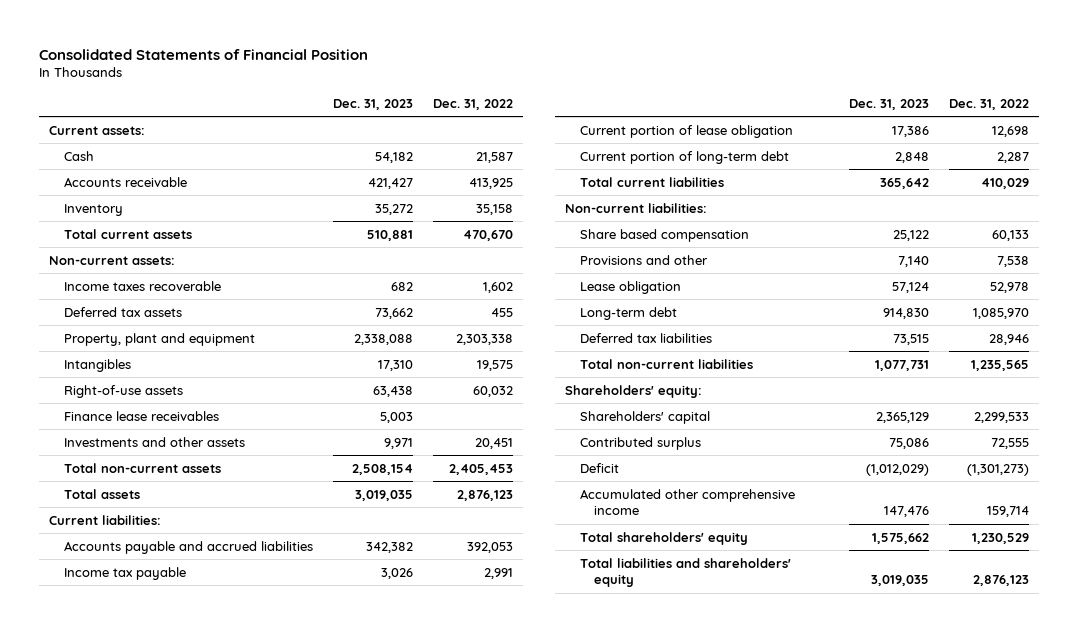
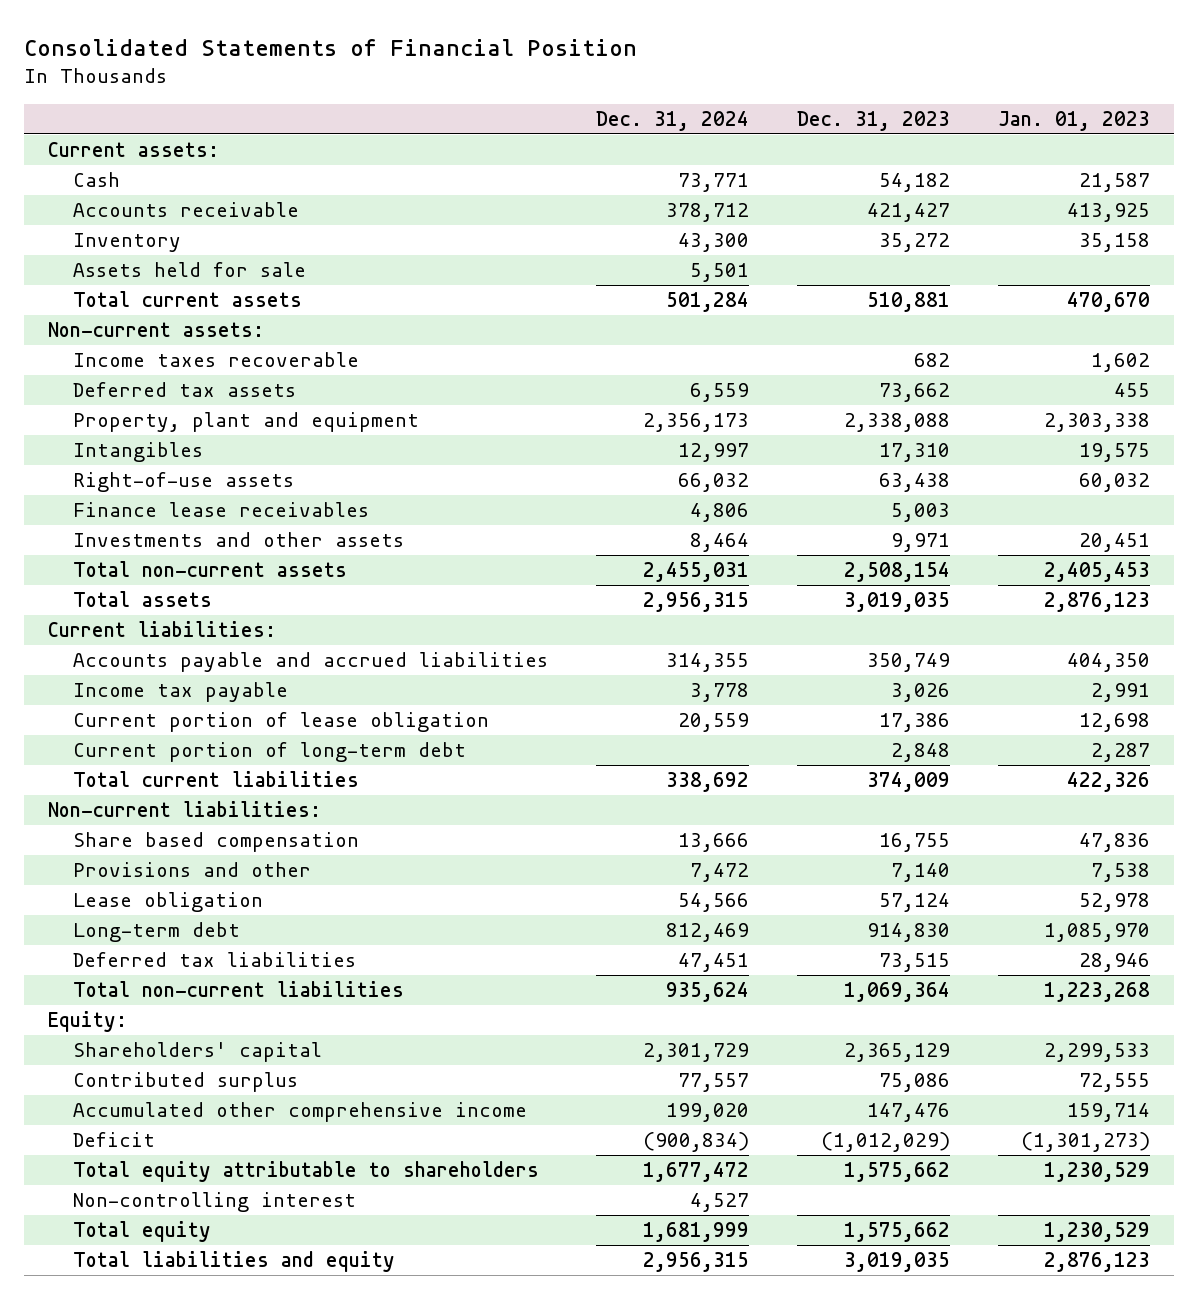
- | Dec. 31, 2023 | Dec. 31, 2022
+ | Dec. 31, 2024 | Dec. 31, 2023 | Jan. 01, 2023
+ Assets held for sale | 5,501 | |
- Accounts payable and accrued liabilities | 342,382 | 392,053
+ Accounts payable and accrued liabilities | 314,355 | 350,749 | 404,350
- Total current liabilities | 365,642 | 410,029
+ Total current liabilities | 338,692 | 374,009 | 422,326
- Share based compensation | 25,122 | 60,133
+ Share based compensation | 13,666 | 16,755 | 47,836
- Total non-current liabilities | 1,077,731 | 1,235,565
- Shareholders' equity:
+ Total non-current liabilities | 935,624 | 1,069,364 | 1,223,268
+ Equity:
- Total shareholders' equity | 1,575,662 | 1,230,529
- Total liabilities and shareholders' equity | 3,019,035 | 2,876,123
moved down: Deficit | (900,834) | (1,012,029) | (1,301,273)
+ Total equity attributable to shareholders | 1,677,472 | 1,575,662 | 1,230,529
+ Non-controlling interest | 4,527 | |
+ Total equity | 1,681,999 | 1,575,662 | 1,230,529
+ Total liabilities and equity | 2,956,315 | 3,019,035 | 2,876,123

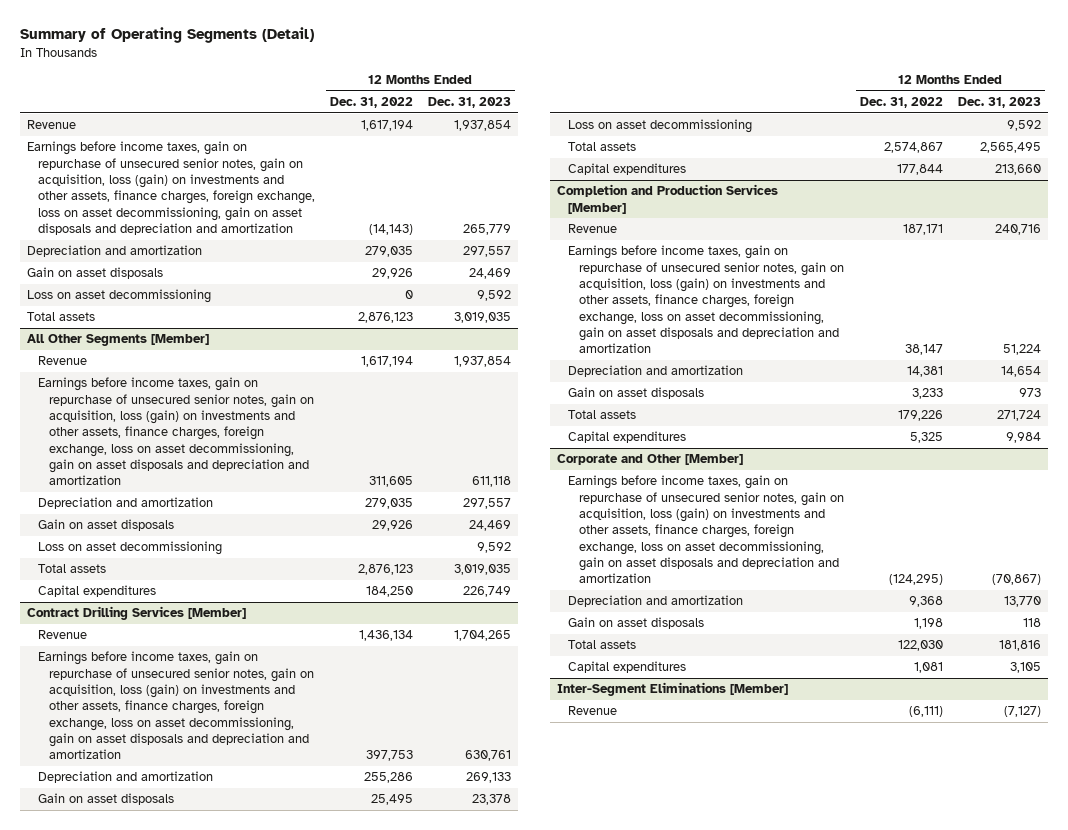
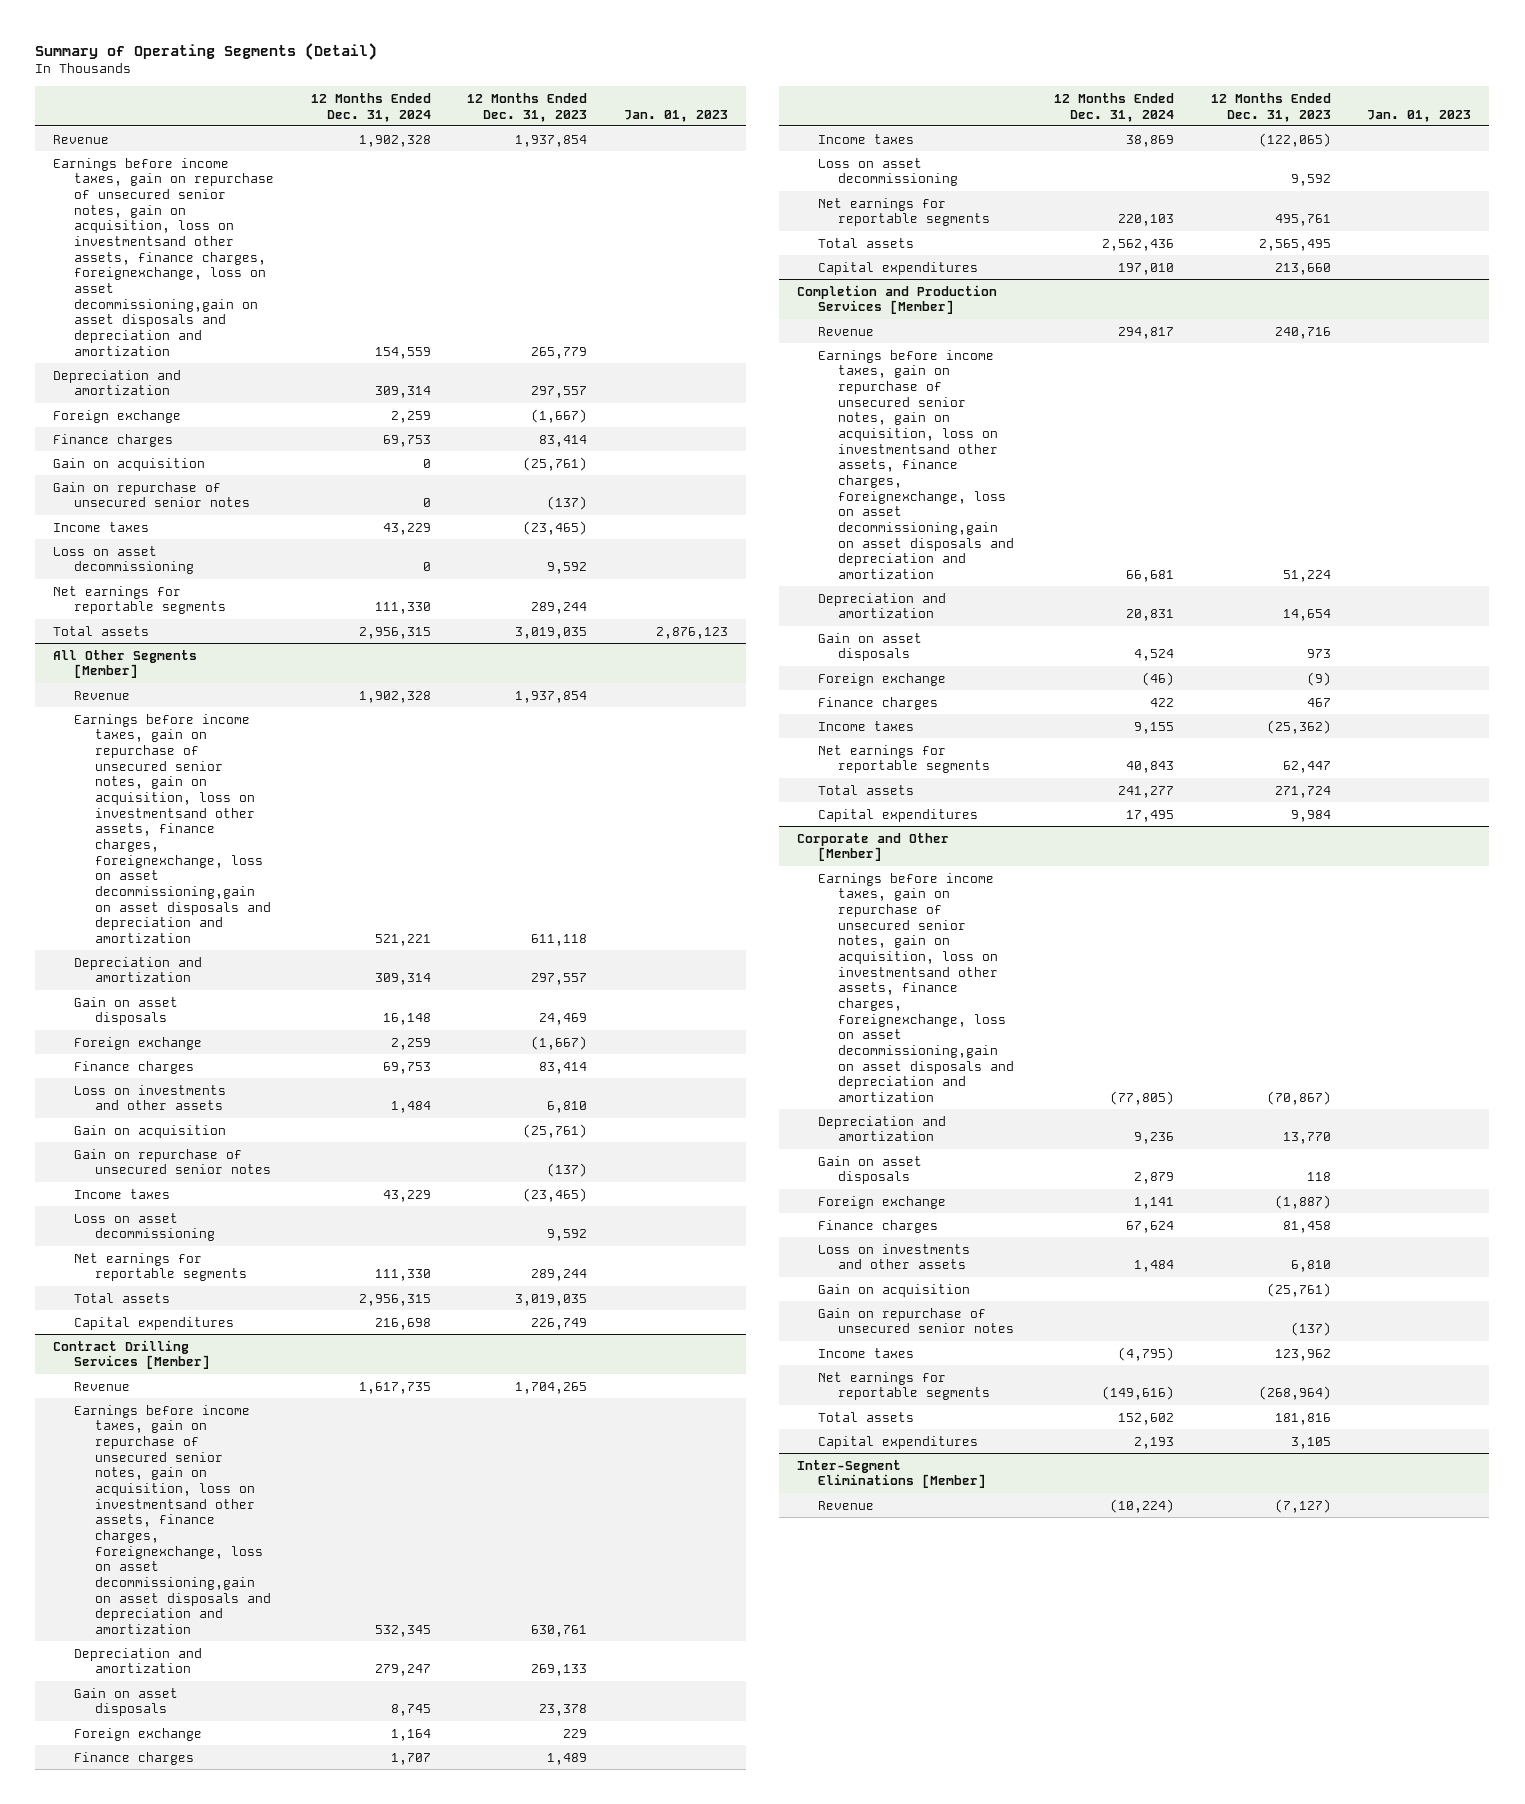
- | 12 Months Ended Dec. 31, 2022 | 12 Months Ended Dec. 31, 2023
+ | 12 Months Ended Dec. 31, 2024 | 12 Months Ended Dec. 31, 2023 | Jan. 01, 2023
- Earnings before income taxes, gain on repurchase of unsecured senior notes, gain on acquisition, loss (gain) on investments and other assets, finance charges, foreign exchange, loss on asset decommissioning, gain on asset disposals and depreciation and amortization | (14,143) | 265,779
+ Earnings before income taxes, gain on repurchase of unsecured senior notes, gain on acquisition, loss on investmentsand other assets, finance charges, foreignexchange, loss on asset decommissioning,gain on asset disposals and depreciation and amortization | 154,559 | 265,779 |
- Gain on asset disposals | 29,926 | 24,469
+ Foreign exchange | 2,259 | (1,667) |
+ Finance charges | 69,753 | 83,414 |
+ Gain on acquisition | 0 | (25,761) |
+ Gain on repurchase of unsecured senior notes | 0 | (137) |
+ Income taxes | 43,229 | (23,465) |
+ Net earnings for reportable segments | 111,330 | 289,244 |
@ All Other Segments [Member]
- Earnings before income taxes, gain on repurchase of unsecured senior notes, gain on acquisition, loss (gain) on investments and other assets, finance charges, foreign exchange, loss on asset decommissioning, gain on asset disposals and depreciation and amortization | 311,605 | 611,118
+ Earnings before income taxes, gain on repurchase of unsecured senior notes, gain on acquisition, loss on investmentsand other assets, finance charges, foreignexchange, loss on asset decommissioning,gain on asset disposals and depreciation and amortization | 521,221 | 611,118 |
+ Foreign exchange | 2,259 | (1,667) |
+ Finance charges | 69,753 | 83,414 |
+ Loss on investments and other assets | 1,484 | 6,810 |
+ Gain on acquisition | | (25,761) |
+ Gain on repurchase of unsecured senior notes | | (137) |
+ Income taxes | 43,229 | (23,465) |
+ Net earnings for reportable segments | 111,330 | 289,244 |
@ Contract Drilling Services [Member]
- Earnings before income taxes, gain on repurchase of unsecured senior notes, gain on acquisition, loss (gain) on investments and other assets, finance charges, foreign exchange, loss on asset decommissioning, gain on asset disposals and depreciation and amortization | 397,753 | 630,761
+ Earnings before income taxes, gain on repurchase of unsecured senior notes, gain on acquisition, loss on investmentsand other assets, finance charges, foreignexchange, loss on asset decommissioning,gain on asset disposals and depreciation and amortization | 532,345 | 630,761 |
+ Foreign exchange | 1,164 | 229 |
+ Finance charges | 1,707 | 1,489 |
+ Income taxes | 38,869 | (122,065) |
+ Net earnings for reportable segments | 220,103 | 495,761 |
@ Completion and Production Services [Member]
- Earnings before income taxes, gain on repurchase of unsecured senior notes, gain on acquisition, loss (gain) on investments and other assets, finance charges, foreign exchange, loss on asset decommissioning, gain on asset disposals and depreciation and amortization | 38,147 | 51,224
+ Earnings before income taxes, gain on repurchase of unsecured senior notes, gain on acquisition, loss on investmentsand other assets, finance charges, foreignexchange, loss on asset decommissioning,gain on asset disposals and depreciation and amortization | 66,681 | 51,224 |
+ Foreign exchange | (46) | (9) |
+ Finance charges | 422 | 467 |
+ Income taxes | 9,155 | (25,362) |
+ Net earnings for reportable segments | 40,843 | 62,447 |
@ Corporate and Other [Member]
- Earnings before income taxes, gain on repurchase of unsecured senior notes, gain on acquisition, loss (gain) on investments and other assets, finance charges, foreign exchange, loss on asset decommissioning, gain on asset disposals and depreciation and amortization | (124,295) | (70,867)
+ Earnings before income taxes, gain on repurchase of unsecured senior notes, gain on acquisition, loss on investmentsand other assets, finance charges, foreignexchange, loss on asset decommissioning,gain on asset disposals and depreciation and amortization | (77,805) | (70,867) |
+ Foreign exchange | 1,141 | (1,887) |
+ Finance charges | 67,624 | 81,458 |
+ Loss on investments and other assets | 1,484 | 6,810 |
+ Gain on acquisition | | (25,761) |
+ Gain on repurchase of unsecured senior notes | | (137) |
+ Income taxes | (4,795) | 123,962 |
+ Net earnings for reportable segments | (149,616) | (268,964) |

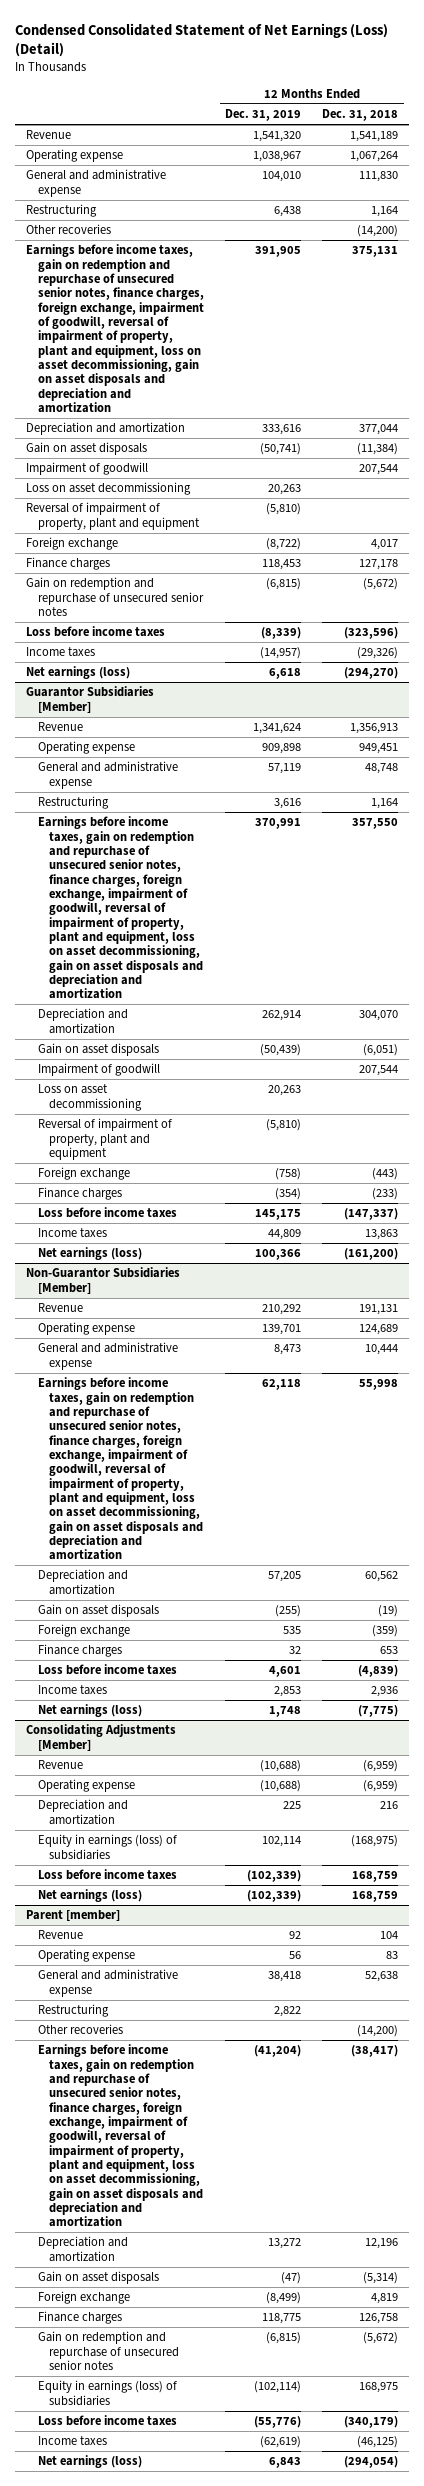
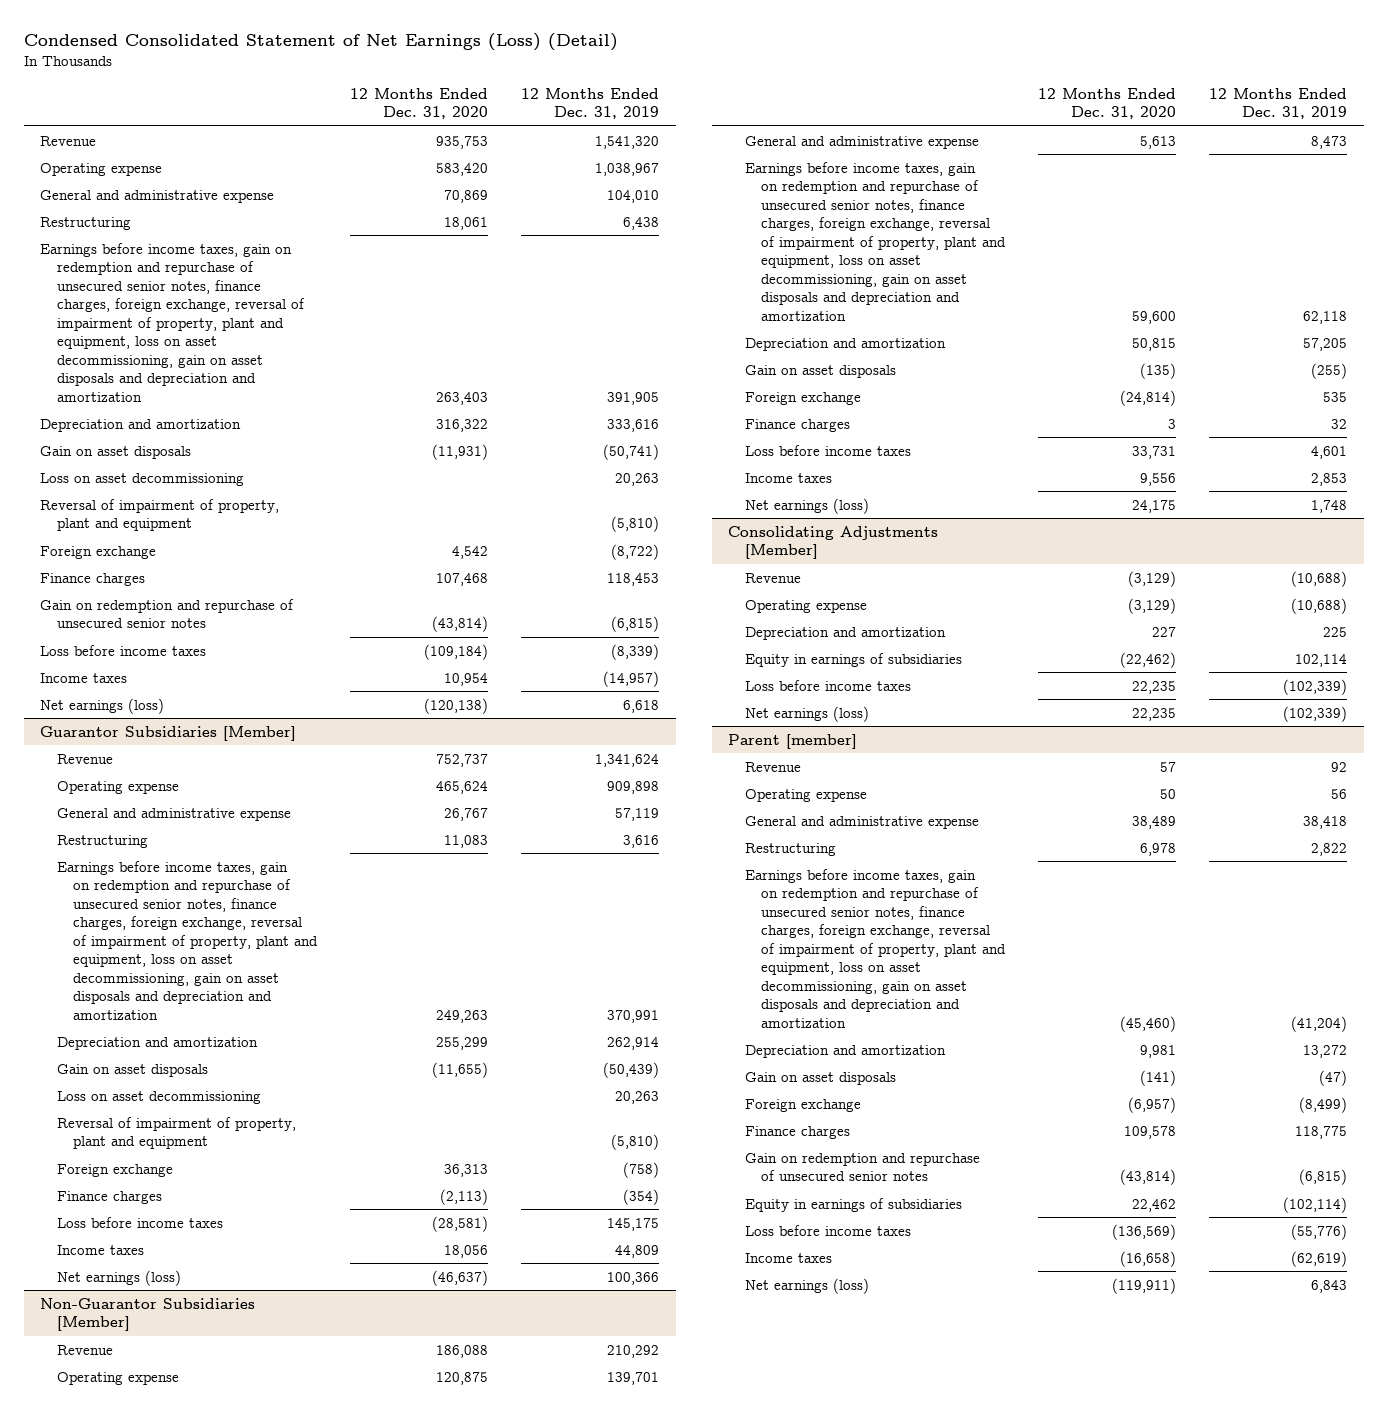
- | 12 Months Ended Dec. 31, 2019 | 12 Months Ended Dec. 31, 2018
+ | 12 Months Ended Dec. 31, 2020 | 12 Months Ended Dec. 31, 2019
- Other recoveries | | (14,200)
- Earnings before income taxes, gain on redemption and repurchase of unsecured senior notes, finance charges, foreign exchange, impairment of goodwill, reversal of impairment of property, plant and equipment, loss on asset decommissioning, gain on asset disposals and depreciation and amortization | 391,905 | 375,131
+ Earnings before income taxes, gain on redemption and repurchase of unsecured senior notes, finance charges, foreign exchange, reversal of impairment of property, plant and equipment, loss on asset decommissioning, gain on asset disposals and depreciation and amortization | 263,403 | 391,905
- Impairment of goodwill | | 207,544
@ Guarantor Subsidiaries [Member]
- Earnings before income taxes, gain on redemption and repurchase of unsecured senior notes, finance charges, foreign exchange, impairment of goodwill, reversal of impairment of property, plant and equipment, loss on asset decommissioning, gain on asset disposals and depreciation and amortization | 370,991 | 357,550
+ Earnings before income taxes, gain on redemption and repurchase of unsecured senior notes, finance charges, foreign exchange, reversal of impairment of property, plant and equipment, loss on asset decommissioning, gain on asset disposals and depreciation and amortization | 249,263 | 370,991
- Impairment of goodwill | | 207,544
@ Non-Guarantor Subsidiaries [Member]
- Earnings before income taxes, gain on redemption and repurchase of unsecured senior notes, finance charges, foreign exchange, impairment of goodwill, reversal of impairment of property, plant and equipment, loss on asset decommissioning, gain on asset disposals and depreciation and amortization | 62,118 | 55,998
+ Earnings before income taxes, gain on redemption and repurchase of unsecured senior notes, finance charges, foreign exchange, reversal of impairment of property, plant and equipment, loss on asset decommissioning, gain on asset disposals and depreciation and amortization | 59,600 | 62,118
@ Consolidating Adjustments [Member]
- Equity in earnings (loss) of subsidiaries | 102,114 | (168,975)
+ Equity in earnings of subsidiaries | (22,462) | 102,114
@ Parent [member]
- Other recoveries | | (14,200)
- Earnings before income taxes, gain on redemption and repurchase of unsecured senior notes, finance charges, foreign exchange, impairment of goodwill, reversal of impairment of property, plant and equipment, loss on asset decommissioning, gain on asset disposals and depreciation and amortization | (41,204) | (38,417)
+ Earnings before income taxes, gain on redemption and repurchase of unsecured senior notes, finance charges, foreign exchange, reversal of impairment of property, plant and equipment, loss on asset decommissioning, gain on asset disposals and depreciation and amortization | (45,460) | (41,204)
- Equity in earnings (loss) of subsidiaries | (102,114) | 168,975
+ Equity in earnings of subsidiaries | 22,462 | (102,114)

